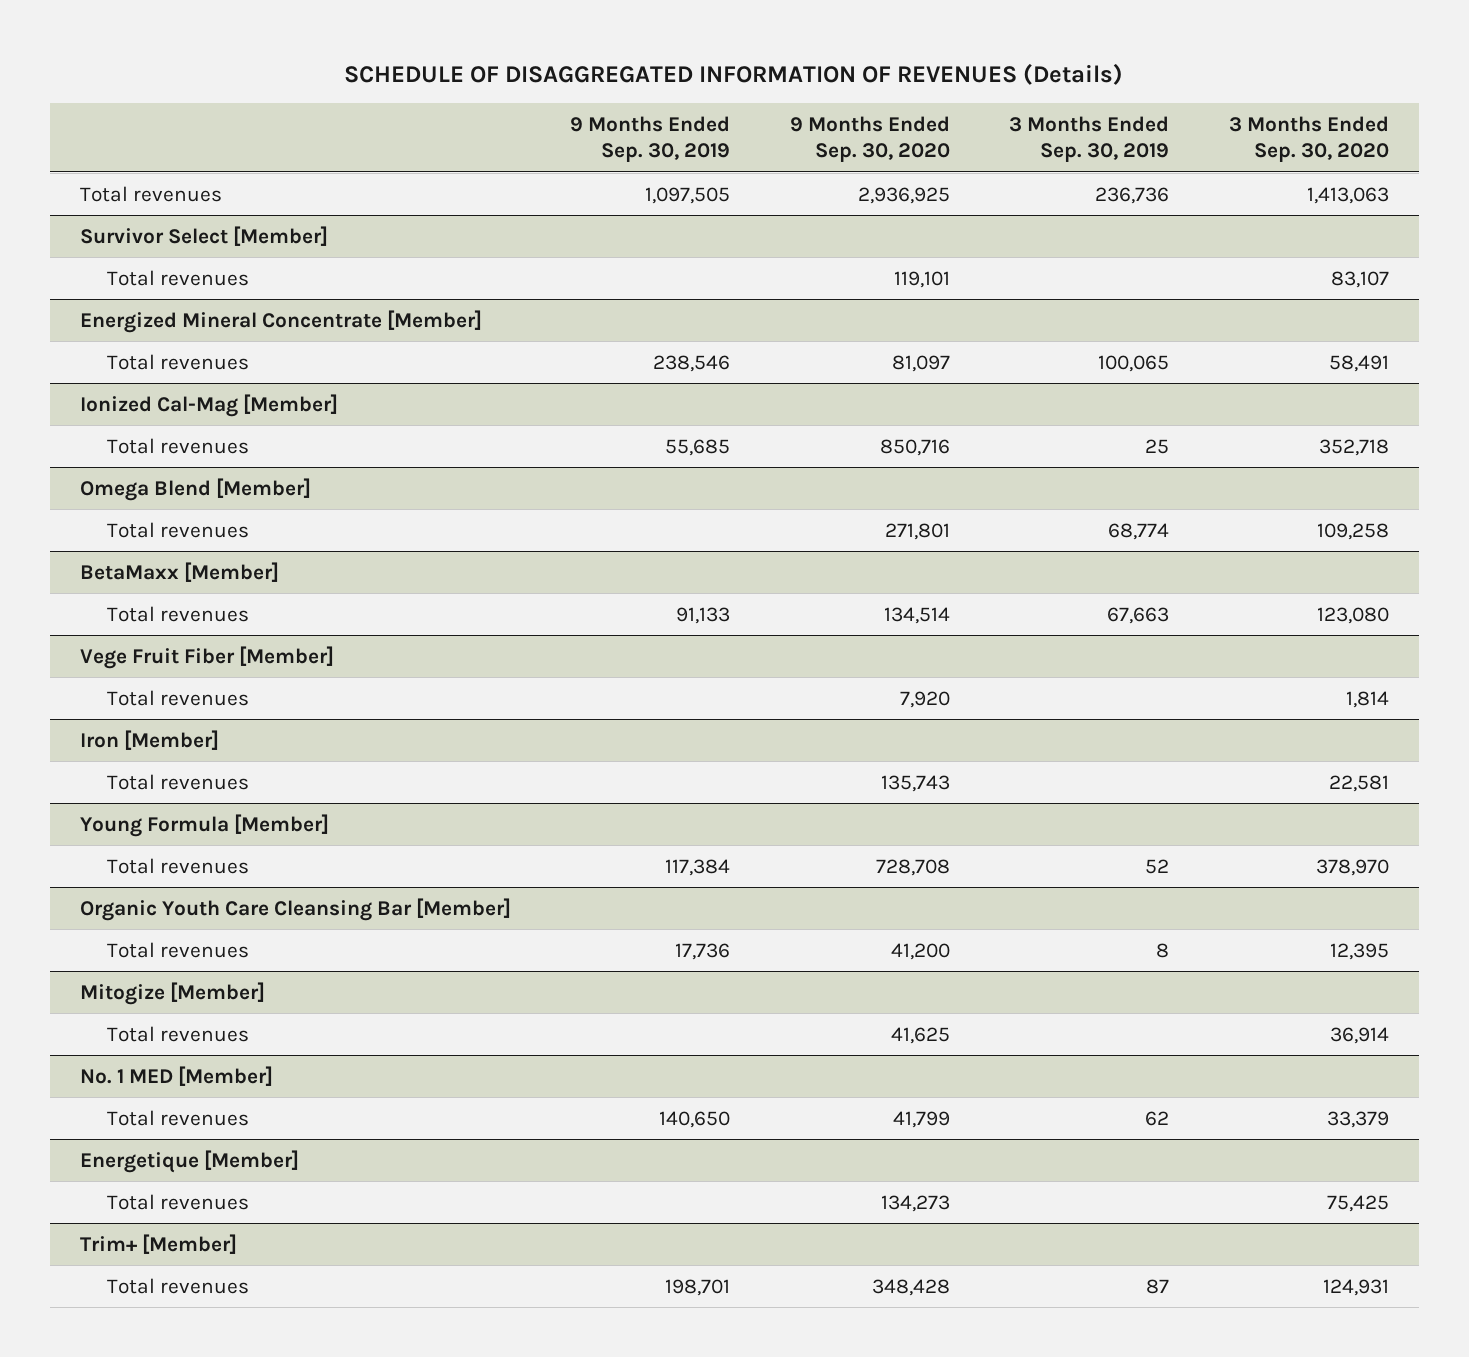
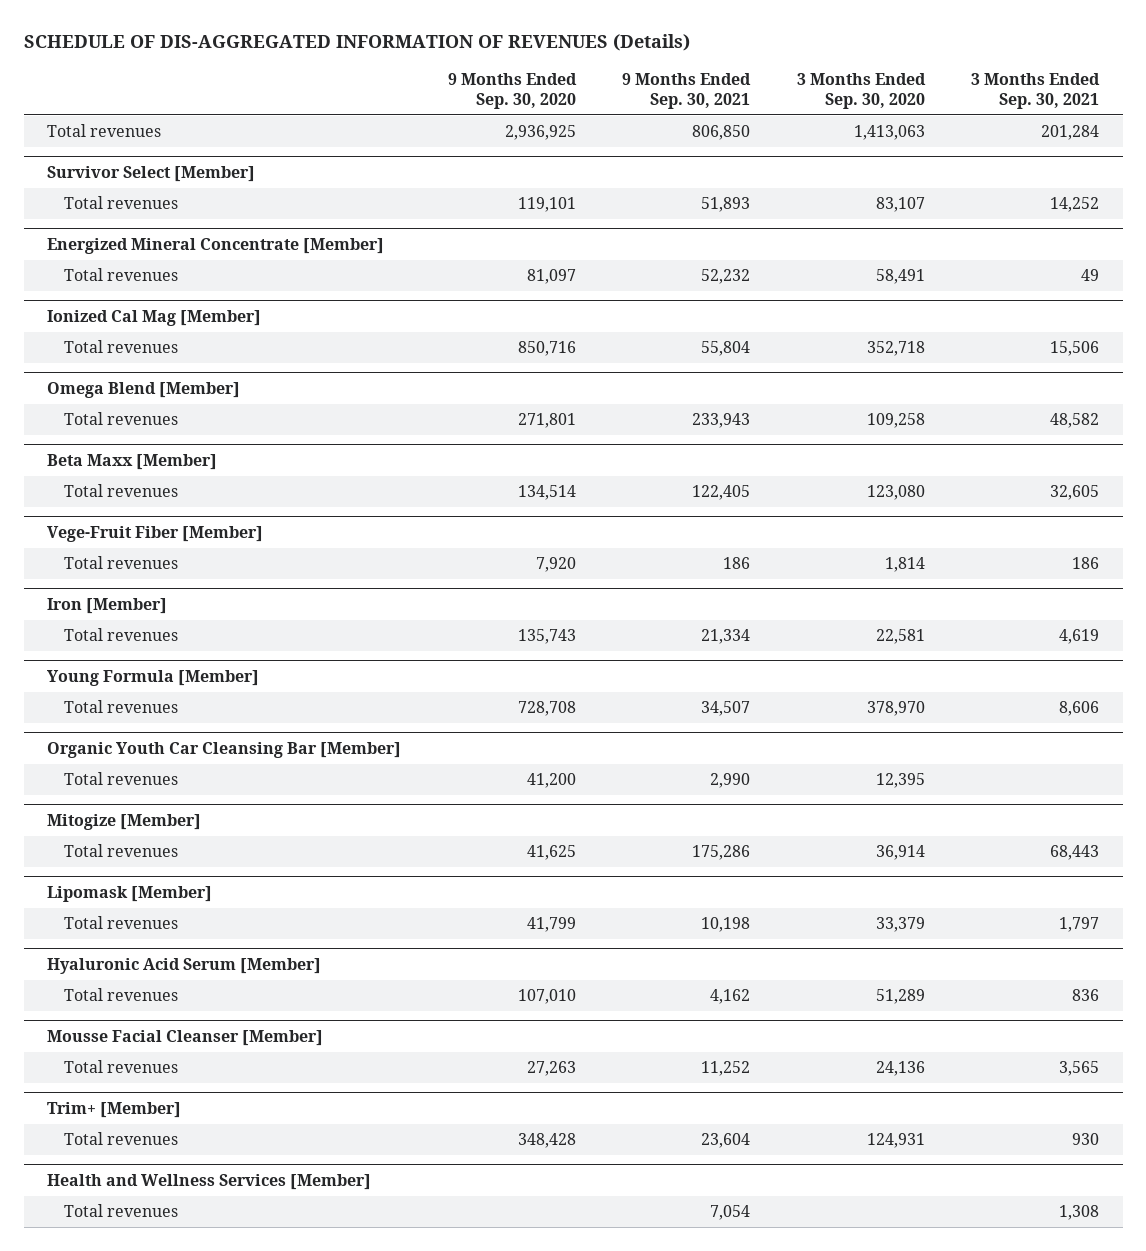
- SCHEDULE OF DISAGGREGATED INFORMATION OF REVENUES (Details)
+ SCHEDULE OF DIS-AGGREGATED INFORMATION OF REVENUES (Details)
- | 9 Months Ended Sep. 30, 2019 | 9 Months Ended Sep. 30, 2020 | 3 Months Ended Sep. 30, 2019 | 3 Months Ended Sep. 30, 2020
+ | 9 Months Ended Sep. 30, 2020 | 9 Months Ended Sep. 30, 2021 | 3 Months Ended Sep. 30, 2020 | 3 Months Ended Sep. 30, 2021
- Ionized Cal-Mag [Member]
+ Ionized Cal Mag [Member]
- BetaMaxx [Member]
+ Beta Maxx [Member]
- Vege Fruit Fiber [Member]
+ Vege-Fruit Fiber [Member]
- Organic Youth Care Cleansing Bar [Member]
+ Organic Youth Car Cleansing Bar [Member]
- No. 1 MED [Member]
+ Lipomask [Member]
- Energetique [Member]
- Total revenues | | 134,273 | | 75,425
+ Hyaluronic Acid Serum [Member]
+ Total revenues | 107,010 | 4,162 | 51,289 | 836
+ Mousse Facial Cleanser [Member]
+ Total revenues | 27,263 | 11,252 | 24,136 | 3,565
+ Health and Wellness Services [Member]
+ Total revenues | | 7,054 | | 1,308

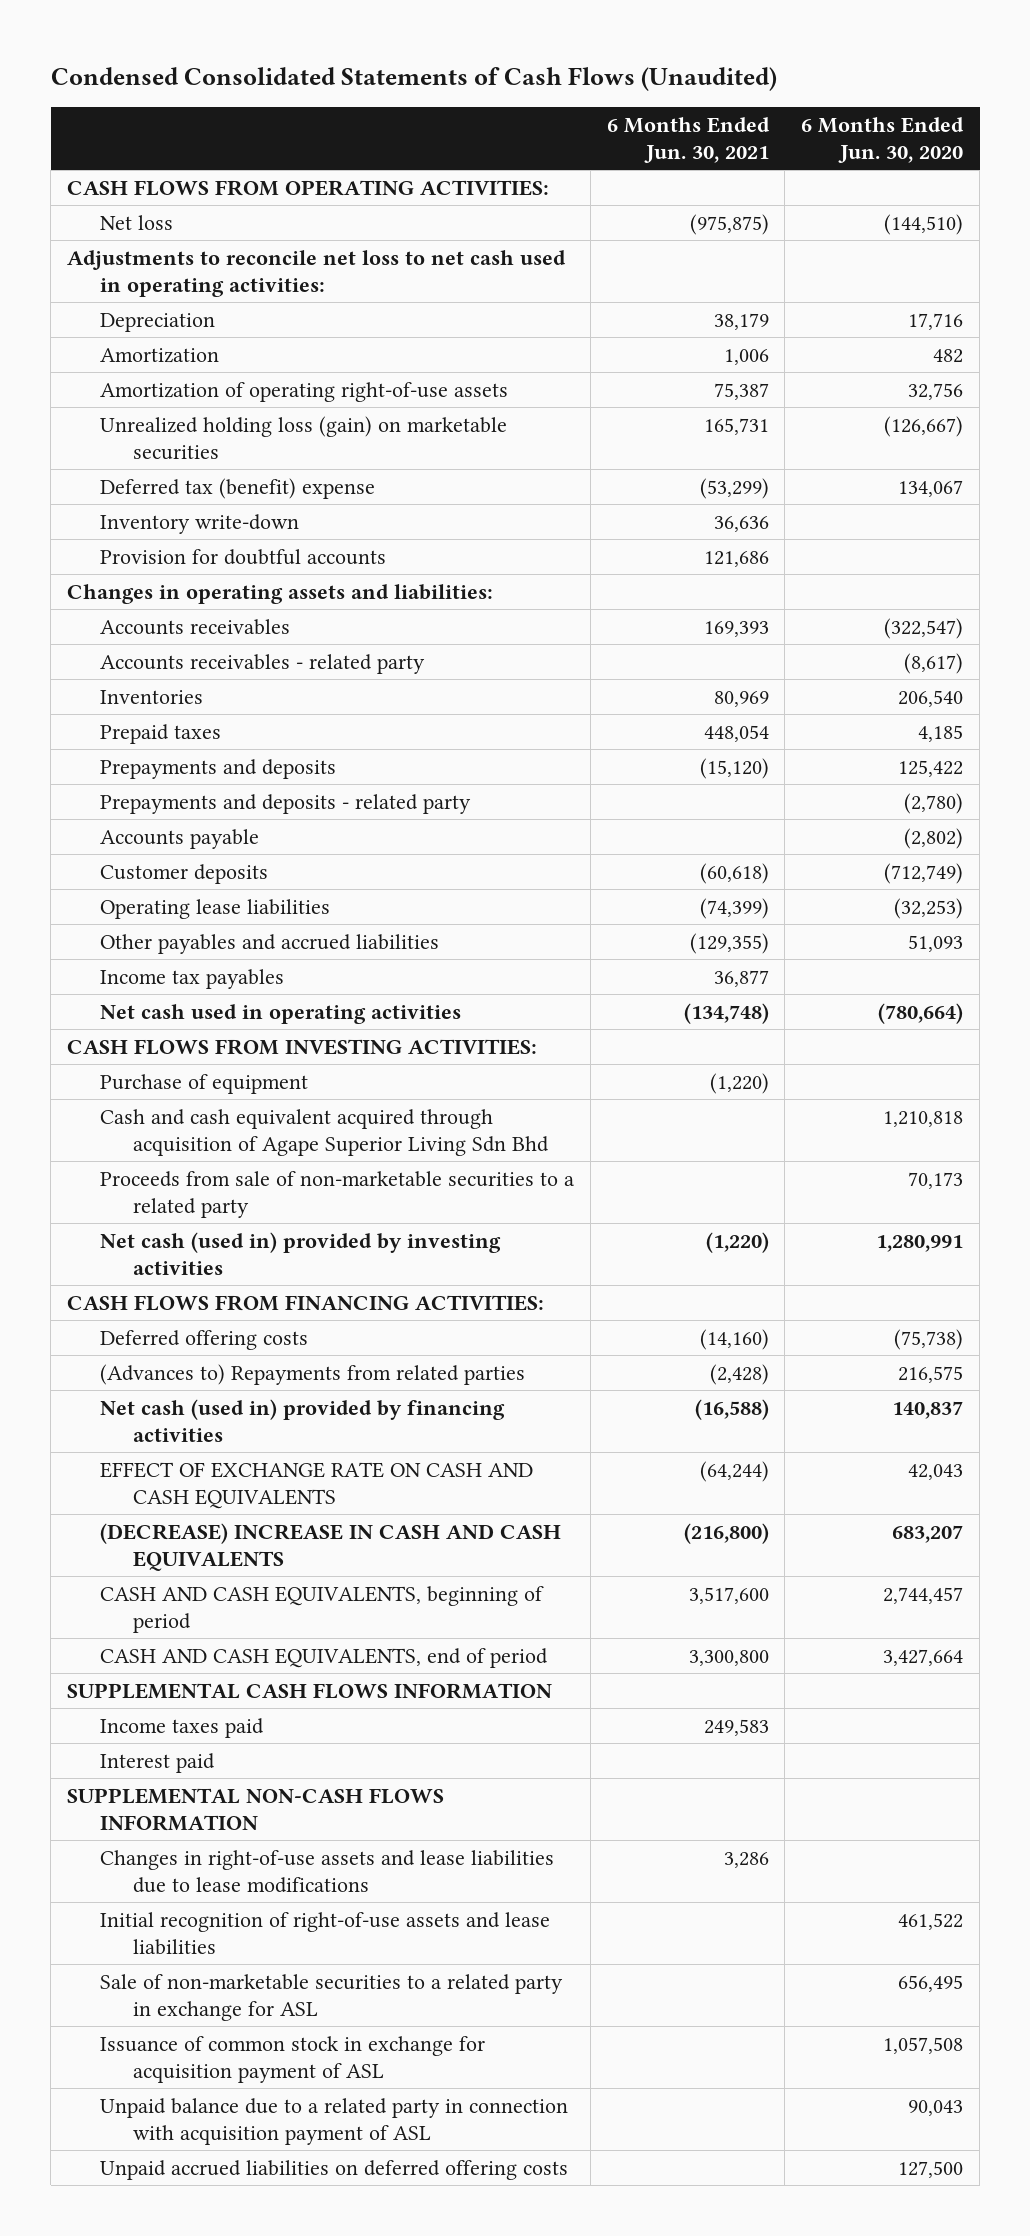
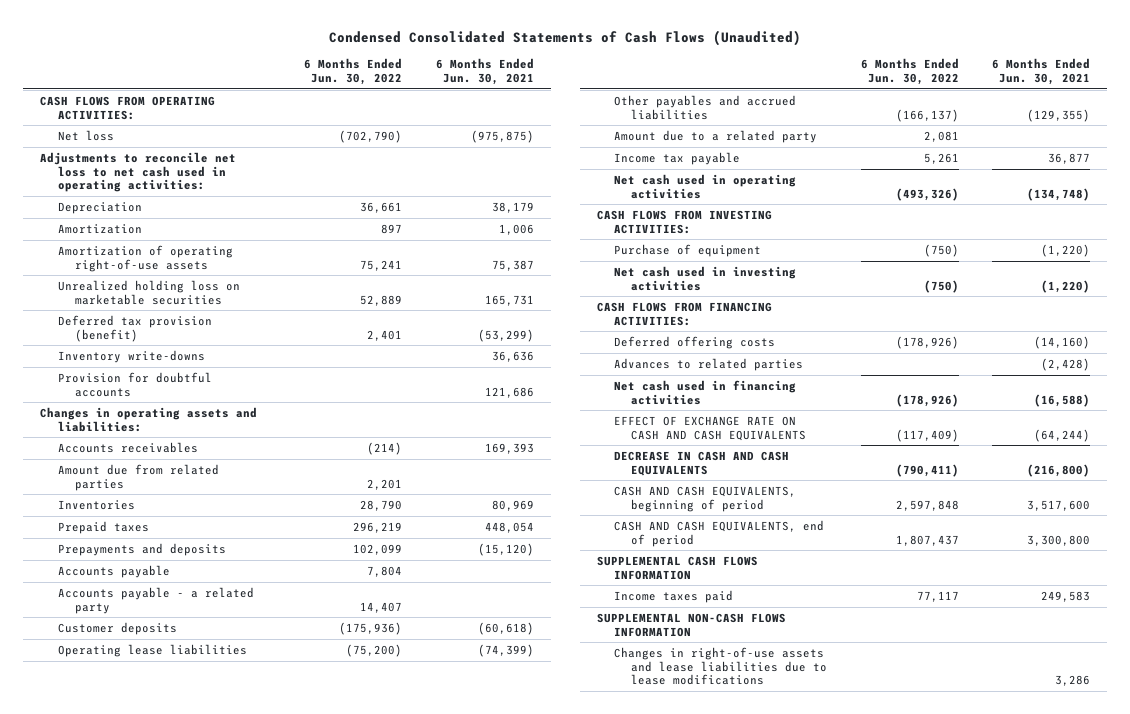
- | 6 Months Ended Jun. 30, 2021 | 6 Months Ended Jun. 30, 2020
+ | 6 Months Ended Jun. 30, 2022 | 6 Months Ended Jun. 30, 2021
- Unrealized holding loss (gain) on marketable securities | 165,731 | (126,667)
- Deferred tax (benefit) expense | (53,299) | 134,067
- Inventory write-down | 36,636 |
+ Unrealized holding loss on marketable securities | 52,889 | 165,731
+ Deferred tax provision (benefit) | 2,401 | (53,299)
+ Inventory write-downs | | 36,636
- Accounts receivables - related party | | (8,617)
+ Amount due from related parties | 2,201 |
- Prepayments and deposits - related party | | (2,780)
+ Accounts payable - a related party | 14,407 |
- Income tax payables | 36,877 |
+ Amount due to a related party | 2,081 |
+ Income tax payable | 5,261 | 36,877
- Cash and cash equivalent acquired through acquisition of Agape Superior Living Sdn Bhd | | 1,210,818
- Proceeds from sale of non-marketable securities to a related party | | 70,173
- Net cash (used in) provided by investing activities | (1,220) | 1,280,991
+ Net cash used in investing activities | (750) | (1,220)
- (Advances to) Repayments from related parties | (2,428) | 216,575
- Net cash (used in) provided by financing activities | (16,588) | 140,837
+ Advances to related parties | | (2,428)
+ Net cash used in financing activities | (178,926) | (16,588)
- (DECREASE) INCREASE IN CASH AND CASH EQUIVALENTS | (216,800) | 683,207
+ DECREASE IN CASH AND CASH EQUIVALENTS | (790,411) | (216,800)
- Interest paid
- Initial recognition of right-of-use assets and lease liabilities | | 461,522
- Sale of non-marketable securities to a related party in exchange for ASL | | 656,495
- Issuance of common stock in exchange for acquisition payment of ASL | | 1,057,508
- Unpaid balance due to a related party in connection with acquisition payment of ASL | | 90,043
- Unpaid accrued liabilities on deferred offering costs | | 127,500

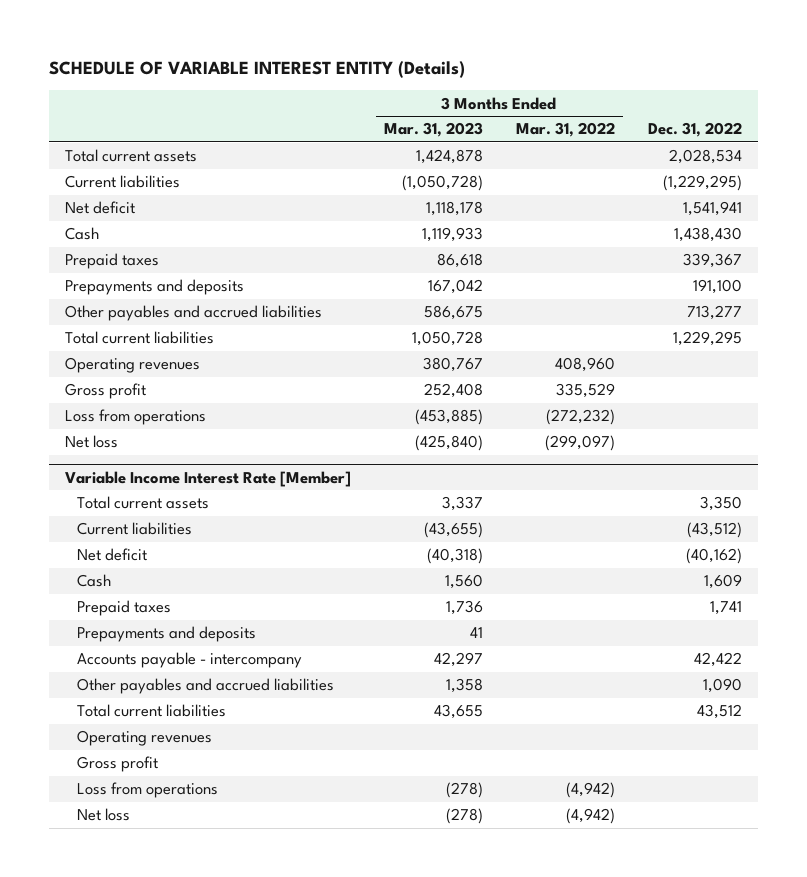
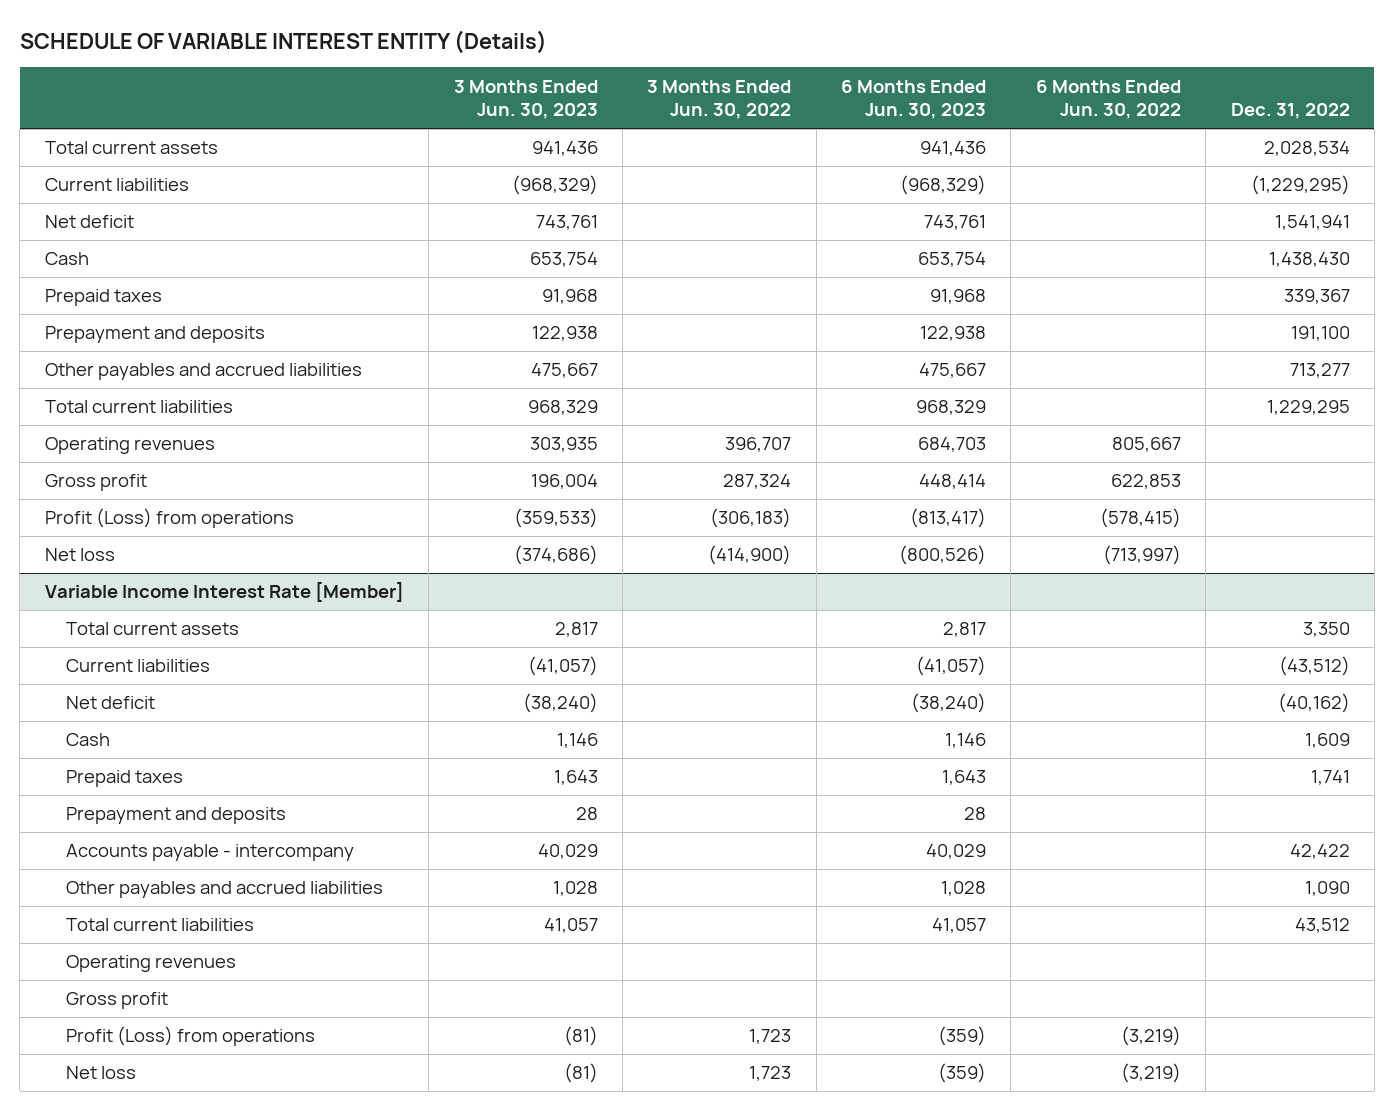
- | 3 Months Ended Mar. 31, 2023 | 3 Months Ended Mar. 31, 2022 | Dec. 31, 2022
+ | 3 Months Ended Jun. 30, 2023 | 3 Months Ended Jun. 30, 2022 | 6 Months Ended Jun. 30, 2023 | 6 Months Ended Jun. 30, 2022 | Dec. 31, 2022
- Prepayments and deposits | 167,042 | | 191,100
+ Prepayment and deposits | 122,938 | | 122,938 | | 191,100
- Loss from operations | (453,885) | (272,232) |
+ Profit (Loss) from operations | (359,533) | (306,183) | (813,417) | (578,415) |
@ Variable Income Interest Rate [Member]
- Prepayments and deposits | 41 | |
+ Prepayment and deposits | 28 | | 28 | |
- Loss from operations | (278) | (4,942) |
+ Profit (Loss) from operations | (81) | 1,723 | (359) | (3,219) |

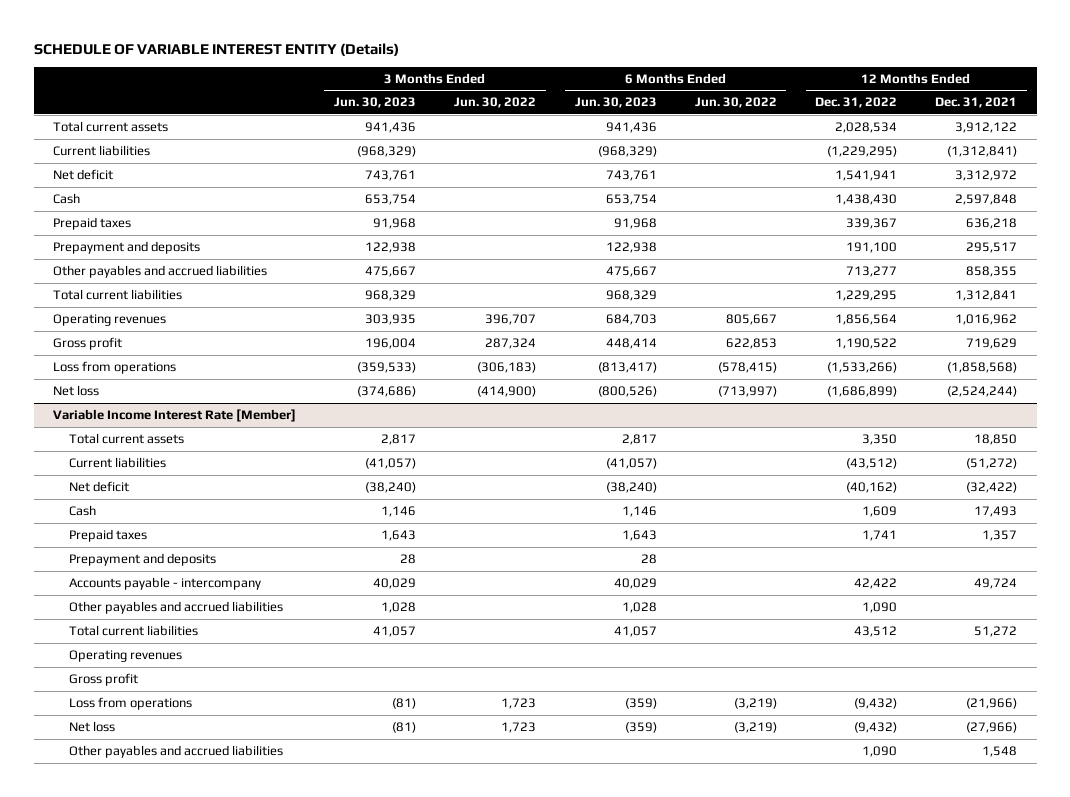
- | 3 Months Ended Jun. 30, 2023 | 3 Months Ended Jun. 30, 2022 | 6 Months Ended Jun. 30, 2023 | 6 Months Ended Jun. 30, 2022 | Dec. 31, 2022
+ | 3 Months Ended Jun. 30, 2023 | 3 Months Ended Jun. 30, 2022 | 6 Months Ended Jun. 30, 2023 | 6 Months Ended Jun. 30, 2022 | 12 Months Ended Dec. 31, 2022 | 12 Months Ended Dec. 31, 2021
- Profit (Loss) from operations | (359,533) | (306,183) | (813,417) | (578,415) |
+ Loss from operations | (359,533) | (306,183) | (813,417) | (578,415) | (1,533,266) | (1,858,568)
@ Variable Income Interest Rate [Member]
- Profit (Loss) from operations | (81) | 1,723 | (359) | (3,219) |
+ Loss from operations | (81) | 1,723 | (359) | (3,219) | (9,432) | (21,966)
+ Other payables and accrued liabilities | | | | | 1,090 | 1,548

